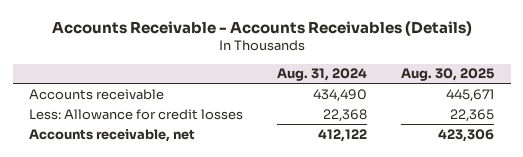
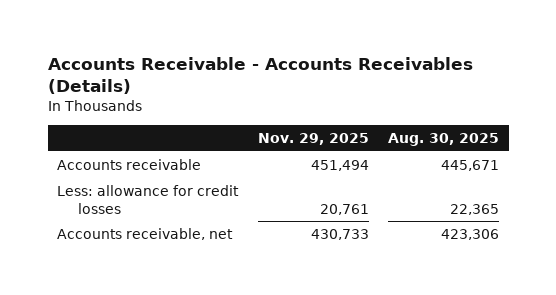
- | Aug. 31, 2024 | Aug. 30, 2025
+ | Nov. 29, 2025 | Aug. 30, 2025
- Less: Allowance for credit losses | 22,368 | 22,365
+ Less: allowance for credit losses | 20,761 | 22,365

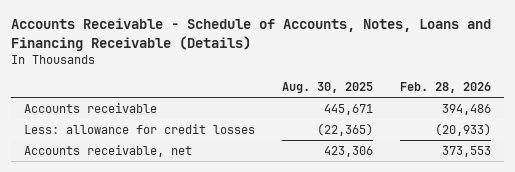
- Accounts Receivable - Accounts Receivables (Details)
+ Accounts Receivable - Schedule of Accounts, Notes, Loans and Financing Receivable (Details)
- | Nov. 29, 2025 | Aug. 30, 2025
+ | Aug. 30, 2025 | Feb. 28, 2026
- Less: allowance for credit losses | 20,761 | 22,365
+ Less: allowance for credit losses | (22,365) | (20,933)

